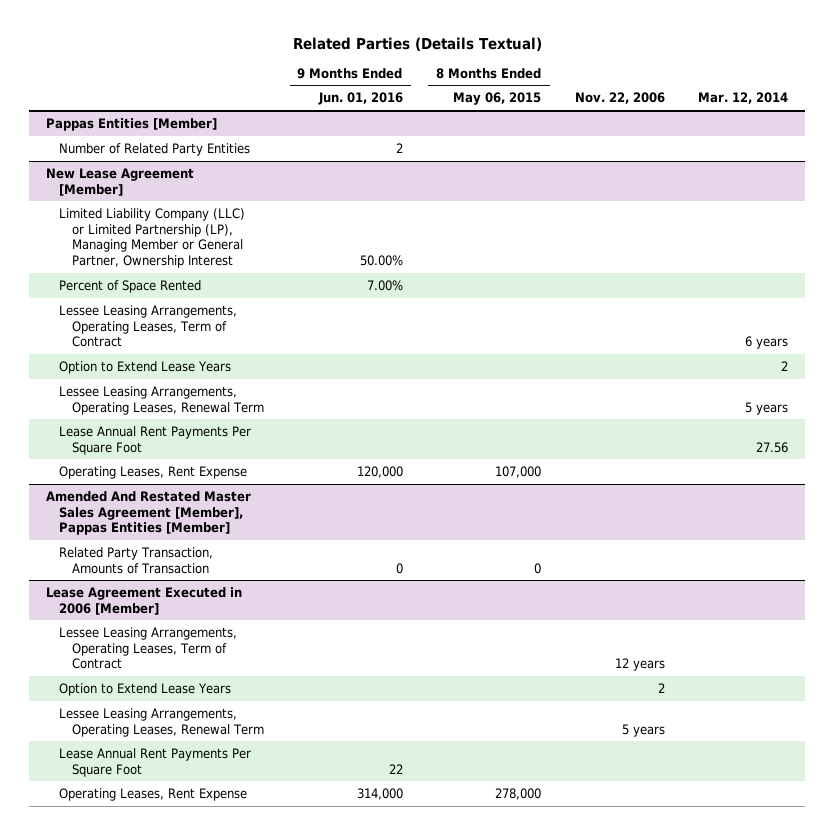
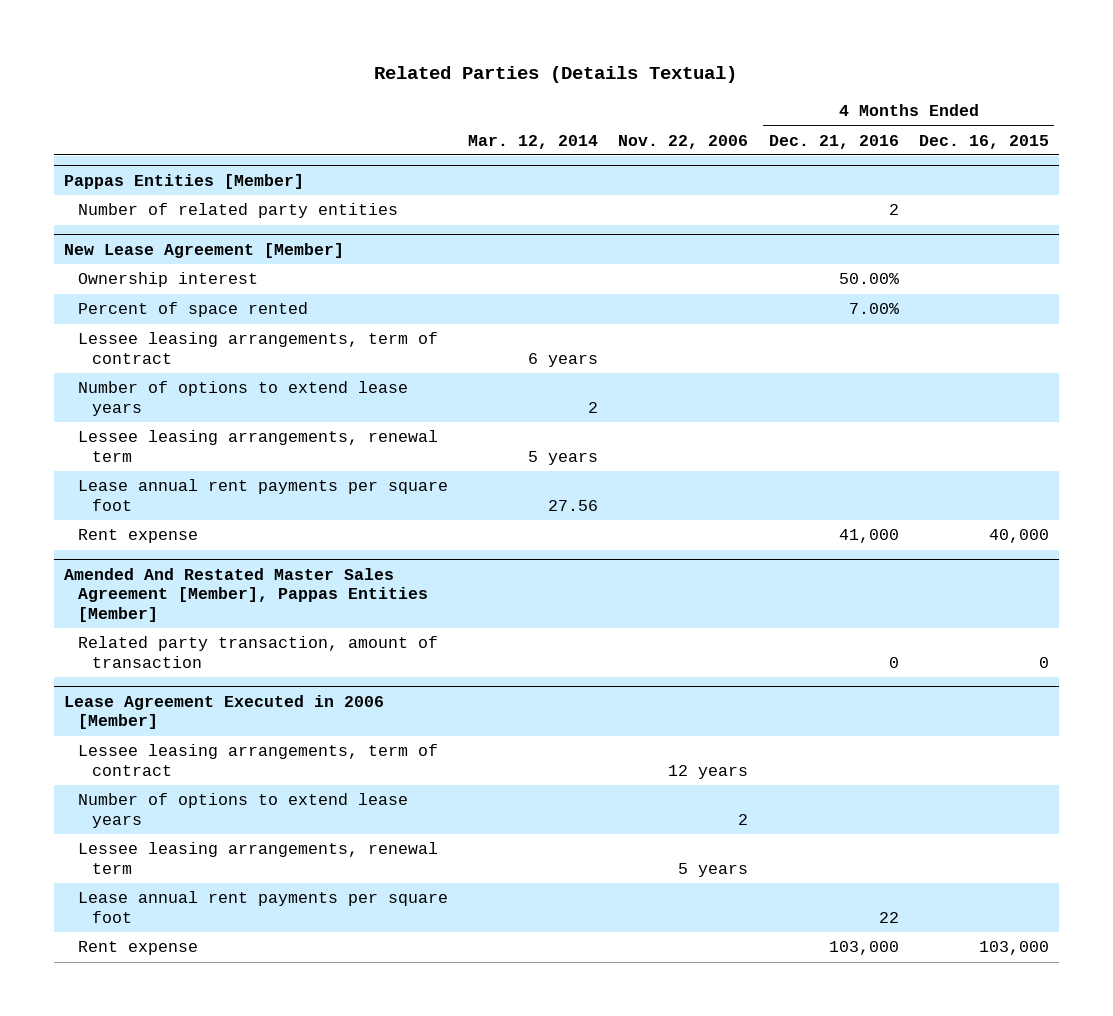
- | 9 Months Ended Jun. 01, 2016 | 8 Months Ended May 06, 2015 | Nov. 22, 2006 | Mar. 12, 2014
+ | Mar. 12, 2014 | Nov. 22, 2006 | 4 Months Ended Dec. 21, 2016 | 4 Months Ended Dec. 16, 2015
@ Pappas Entities [Member]
- Number of Related Party Entities | 2 | | |
+ Number of related party entities | | | 2 |
@ New Lease Agreement [Member]
- Limited Liability Company (LLC) or Limited Partnership (LP), Managing Member or General Partner, Ownership Interest | 50.00% | | |
- Percent of Space Rented | 7.00% | | |
- Lessee Leasing Arrangements, Operating Leases, Term of Contract | | | | 6 years
- Option to Extend Lease Years | | | | 2
- Lessee Leasing Arrangements, Operating Leases, Renewal Term | | | | 5 years
- Lease Annual Rent Payments Per Square Foot | | | | 27.56
- Operating Leases, Rent Expense | 120,000 | 107,000 | |
+ Ownership interest | | | 50.00% |
+ Percent of space rented | | | 7.00% |
+ Lessee leasing arrangements, term of contract | 6 years | | |
+ Number of options to extend lease years | 2 | | |
+ Lessee leasing arrangements, renewal term | 5 years | | |
+ Lease annual rent payments per square foot | 27.56 | | |
+ Rent expense | | | 41,000 | 40,000
@ Amended And Restated Master Sales Agreement [Member], Pappas Entities [Member]
- Related Party Transaction, Amounts of Transaction | 0 | 0 | |
+ Related party transaction, amount of transaction | | | 0 | 0
@ Lease Agreement Executed in 2006 [Member]
- Lessee Leasing Arrangements, Operating Leases, Term of Contract | | | 12 years |
- Option to Extend Lease Years | | | 2 |
- Lessee Leasing Arrangements, Operating Leases, Renewal Term | | | 5 years |
- Lease Annual Rent Payments Per Square Foot | 22 | | |
- Operating Leases, Rent Expense | 314,000 | 278,000 | |
+ Lessee leasing arrangements, term of contract | | 12 years | |
+ Number of options to extend lease years | | 2 | |
+ Lessee leasing arrangements, renewal term | | 5 years | |
+ Lease annual rent payments per square foot | | | 22 |
+ Rent expense | | | 103,000 | 103,000

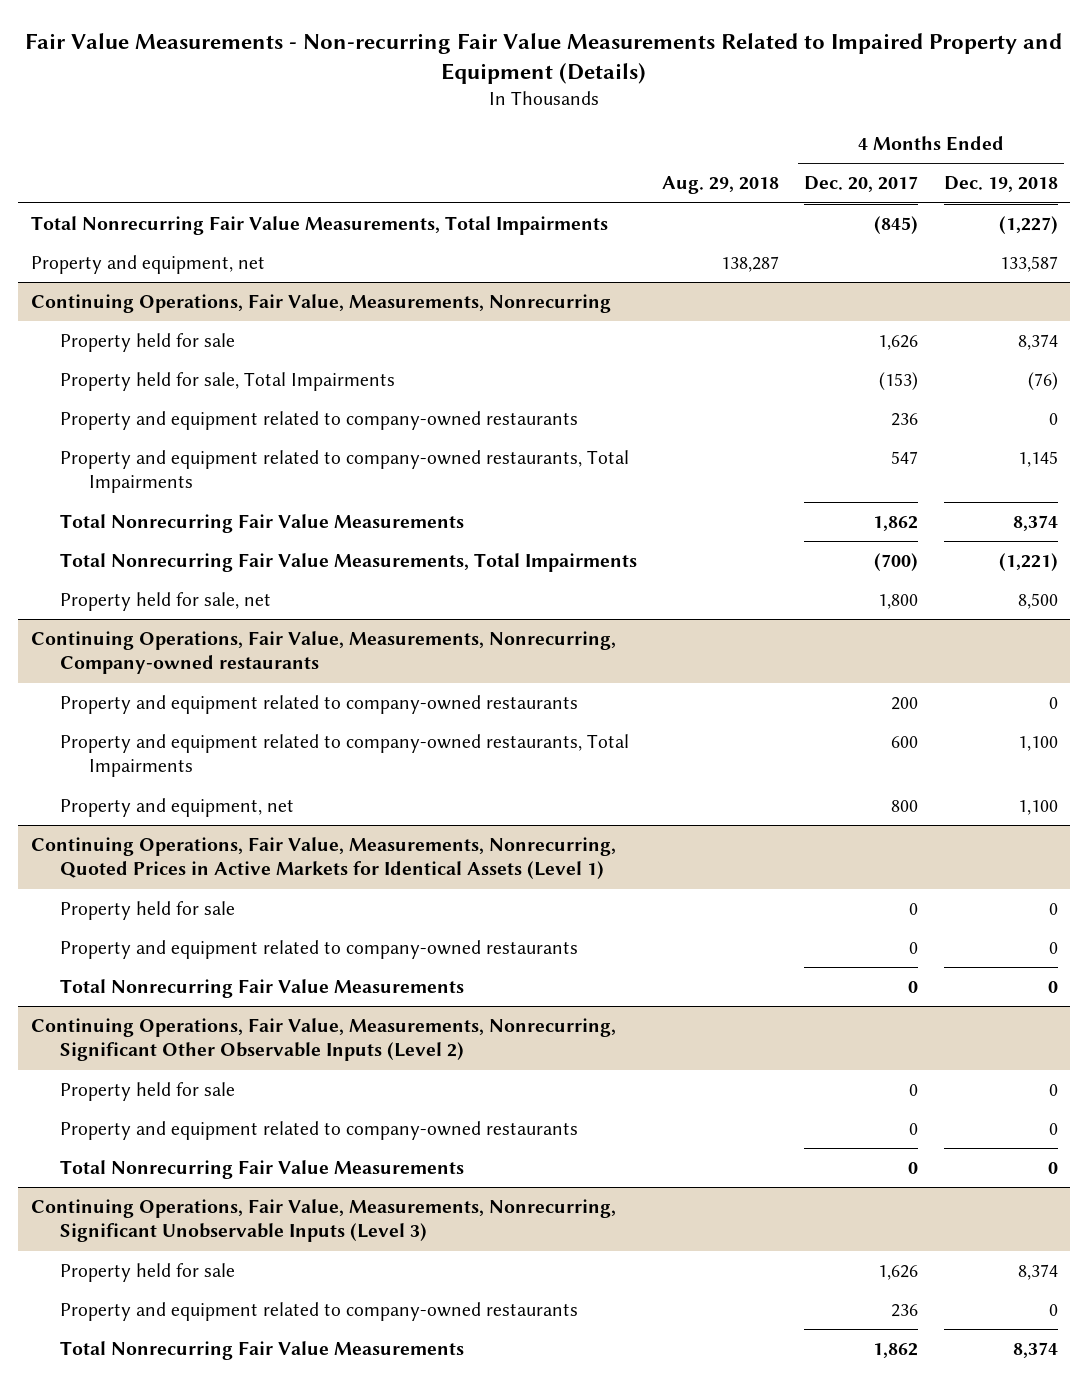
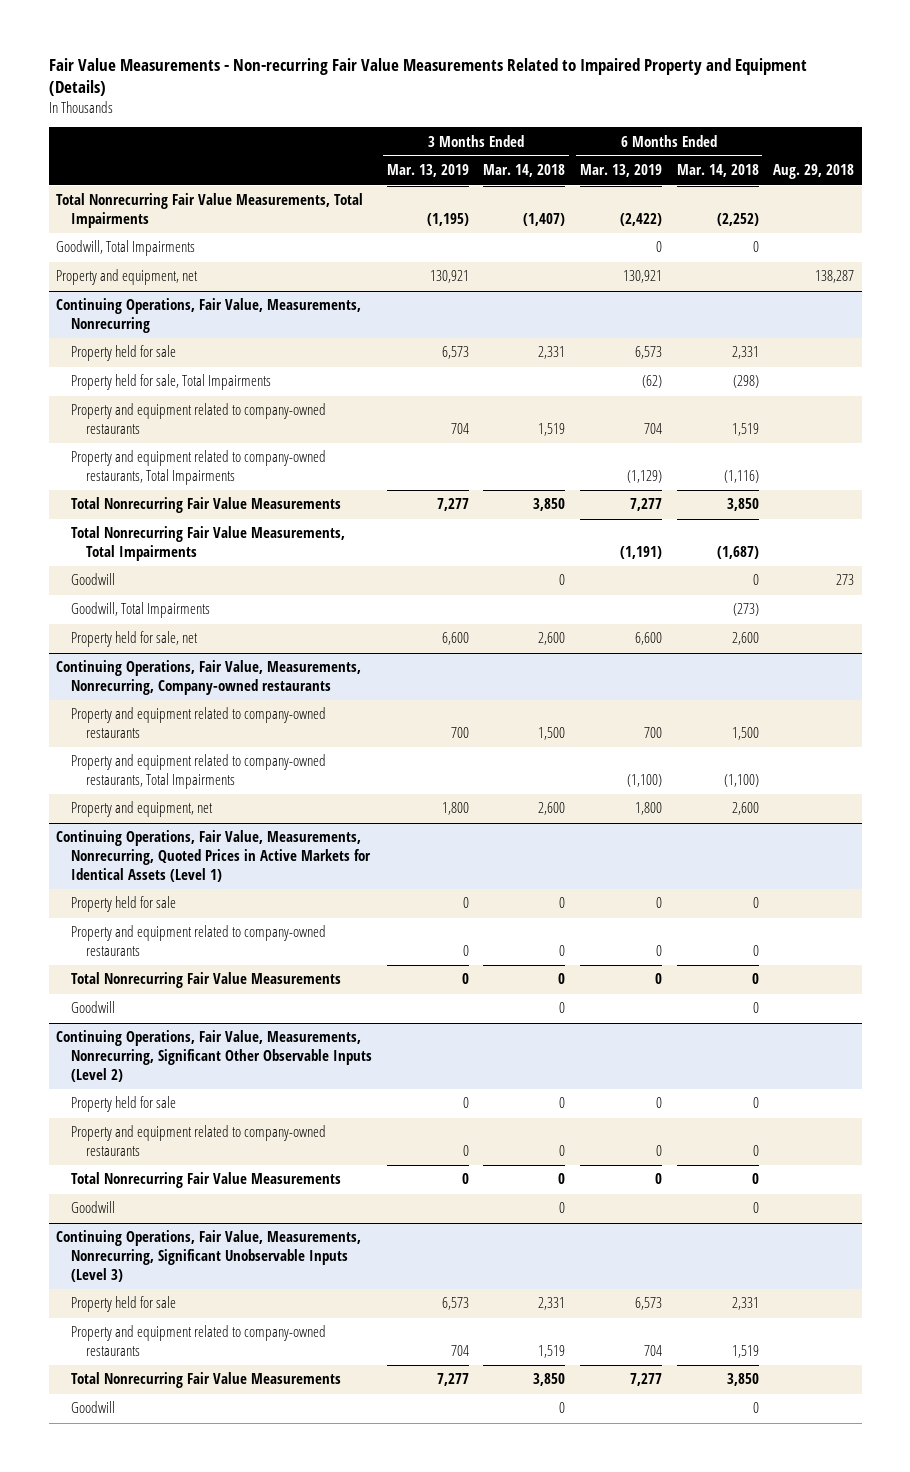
- | Aug. 29, 2018 | 4 Months Ended Dec. 20, 2017 | 4 Months Ended Dec. 19, 2018
+ | 3 Months Ended Mar. 13, 2019 | 3 Months Ended Mar. 14, 2018 | 6 Months Ended Mar. 13, 2019 | 6 Months Ended Mar. 14, 2018 | Aug. 29, 2018
+ Goodwill, Total Impairments | | | 0 | 0 |
@ Continuing Operations, Fair Value, Measurements, Nonrecurring
+ Goodwill | | 0 | | 0 | 273
+ Goodwill, Total Impairments | | | | (273) |
@ Continuing Operations, Fair Value, Measurements, Nonrecurring, Quoted Prices in Active Markets for Identical Assets (Level 1)
+ Goodwill | | 0 | | 0 |
@ Continuing Operations, Fair Value, Measurements, Nonrecurring, Significant Other Observable Inputs (Level 2)
+ Goodwill | | 0 | | 0 |
@ Continuing Operations, Fair Value, Measurements, Nonrecurring, Significant Unobservable Inputs (Level 3)
+ Goodwill | | 0 | | 0 |

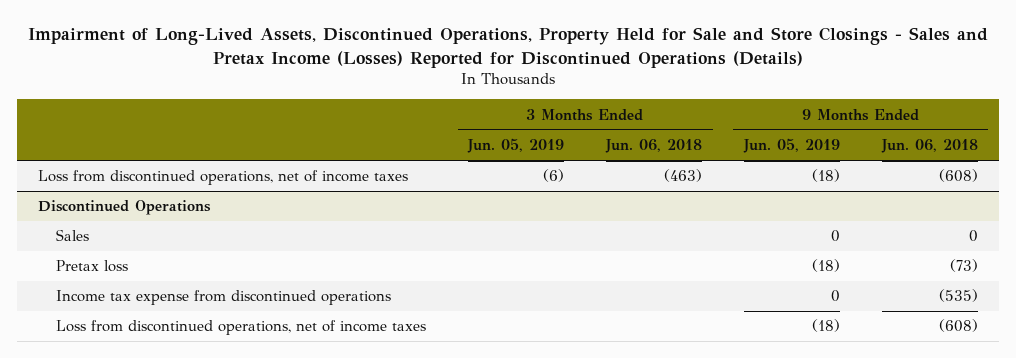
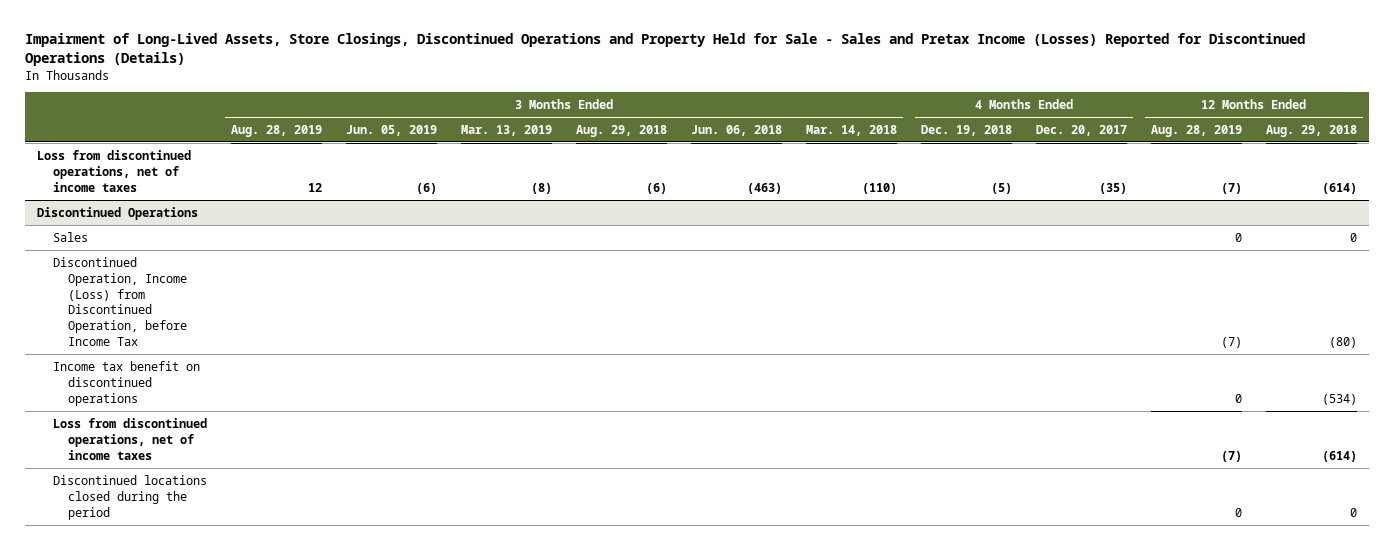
- Impairment of Long-Lived Assets, Discontinued Operations, Property Held for Sale and Store Closings - Sales and Pretax Income (Losses) Reported for Discontinued Operations (Details)
+ Impairment of Long-Lived Assets, Store Closings, Discontinued Operations and Property Held for Sale - Sales and Pretax Income (Losses) Reported for Discontinued Operations (Details)
- | 3 Months Ended Jun. 05, 2019 | 3 Months Ended Jun. 06, 2018 | 9 Months Ended Jun. 05, 2019 | 9 Months Ended Jun. 06, 2018
+ | 3 Months Ended Aug. 28, 2019 | 3 Months Ended Jun. 05, 2019 | 3 Months Ended Mar. 13, 2019 | 3 Months Ended Aug. 29, 2018 | 3 Months Ended Jun. 06, 2018 | 3 Months Ended Mar. 14, 2018 | 4 Months Ended Dec. 19, 2018 | 4 Months Ended Dec. 20, 2017 | 12 Months Ended Aug. 28, 2019 | 12 Months Ended Aug. 29, 2018
@ Discontinued Operations
- Pretax loss | | | (18) | (73)
- Income tax expense from discontinued operations | | | 0 | (535)
+ Discontinued Operation, Income (Loss) from Discontinued Operation, before Income Tax | | | | | | | | | (7) | (80)
+ Income tax benefit on discontinued operations | | | | | | | | | 0 | (534)
+ Discontinued locations closed during the period | | | | | | | | | 0 | 0

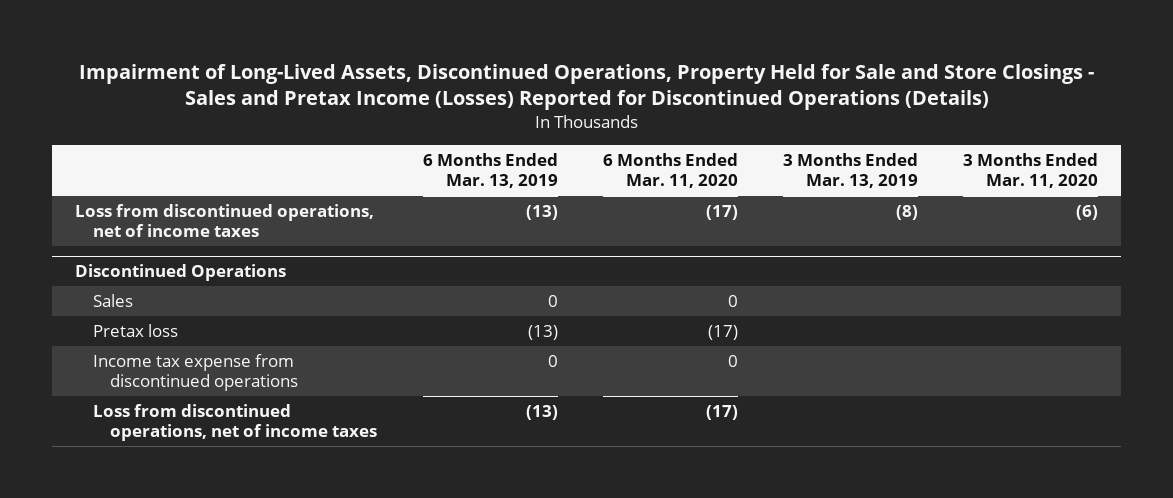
- Impairment of Long-Lived Assets, Store Closings, Discontinued Operations and Property Held for Sale - Sales and Pretax Income (Losses) Reported for Discontinued Operations (Details)
+ Impairment of Long-Lived Assets, Discontinued Operations, Property Held for Sale and Store Closings - Sales and Pretax Income (Losses) Reported for Discontinued Operations (Details)
- | 3 Months Ended Aug. 28, 2019 | 3 Months Ended Jun. 05, 2019 | 3 Months Ended Mar. 13, 2019 | 3 Months Ended Aug. 29, 2018 | 3 Months Ended Jun. 06, 2018 | 3 Months Ended Mar. 14, 2018 | 4 Months Ended Dec. 19, 2018 | 4 Months Ended Dec. 20, 2017 | 12 Months Ended Aug. 28, 2019 | 12 Months Ended Aug. 29, 2018
+ | 6 Months Ended Mar. 13, 2019 | 6 Months Ended Mar. 11, 2020 | 3 Months Ended Mar. 13, 2019 | 3 Months Ended Mar. 11, 2020
@ Discontinued Operations
- Discontinued Operation, Income (Loss) from Discontinued Operation, before Income Tax | | | | | | | | | (7) | (80)
- Income tax benefit on discontinued operations | | | | | | | | | 0 | (534)
+ Pretax loss | (13) | (17) | |
+ Income tax expense from discontinued operations | 0 | 0 | |
- Discontinued locations closed during the period | | | | | | | | | 0 | 0

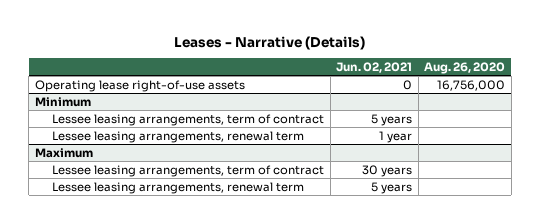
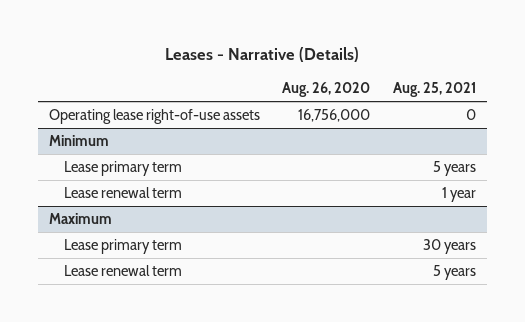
- | Jun. 02, 2021 | Aug. 26, 2020
+ | Aug. 26, 2020 | Aug. 25, 2021
@ Minimum
- Lessee leasing arrangements, term of contract | 5 years |
- Lessee leasing arrangements, renewal term | 1 year |
+ Lease primary term | | 5 years
+ Lease renewal term | | 1 year
@ Maximum
- Lessee leasing arrangements, term of contract | 30 years |
- Lessee leasing arrangements, renewal term | 5 years |
+ Lease primary term | | 30 years
+ Lease renewal term | | 5 years

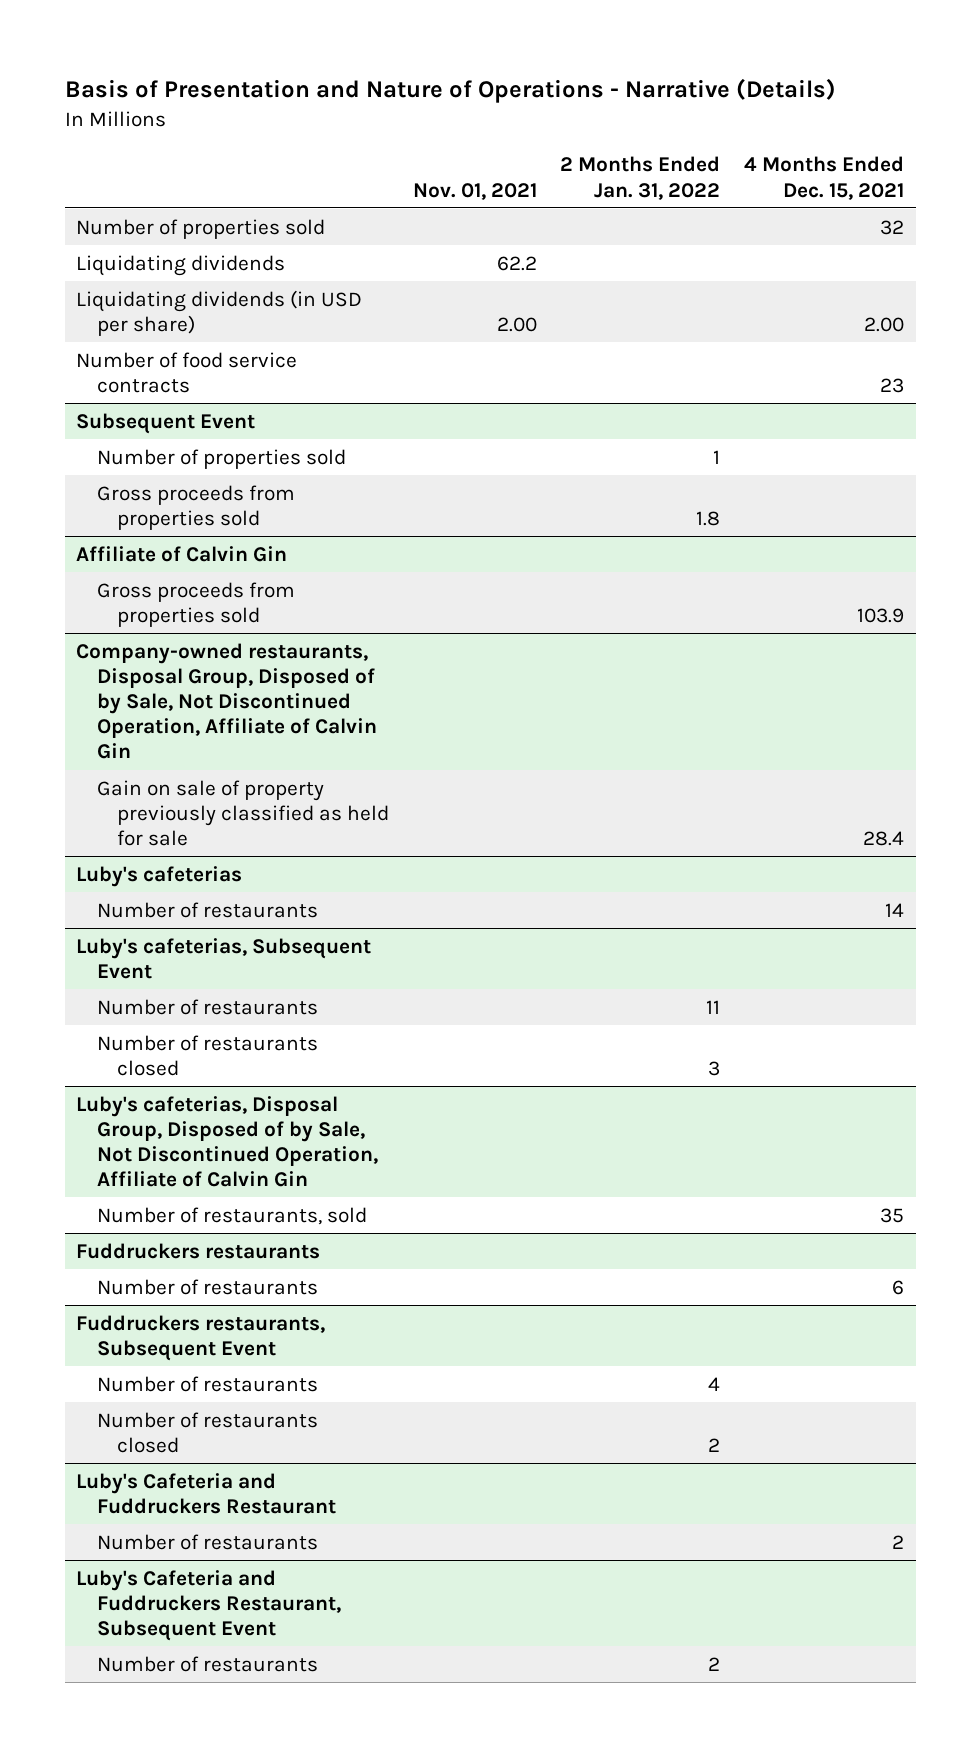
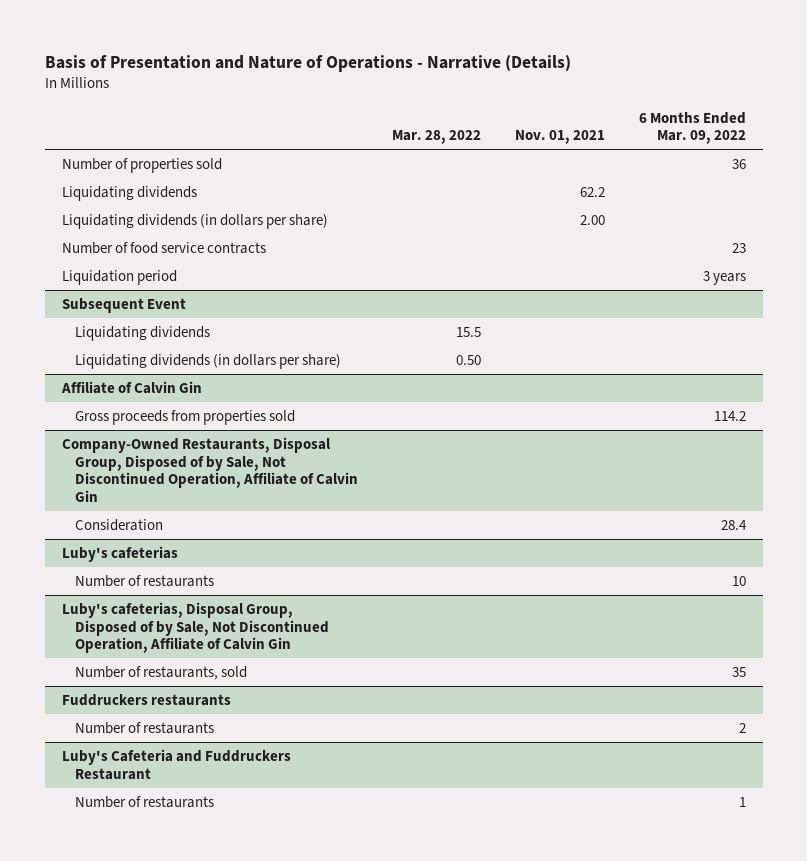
- | Nov. 01, 2021 | 2 Months Ended Jan. 31, 2022 | 4 Months Ended Dec. 15, 2021
+ | Mar. 28, 2022 | Nov. 01, 2021 | 6 Months Ended Mar. 09, 2022
- Liquidating dividends (in USD per share) | 2.00 | | 2.00
+ Liquidating dividends (in dollars per share) | | 2.00 |
+ Liquidation period | | | 3 years
@ Subsequent Event
- Number of properties sold | | 1 |
- Gross proceeds from properties sold | | 1.8 |
+ Liquidating dividends | 15.5 | |
+ Liquidating dividends (in dollars per share) | 0.50 | |
- Company-owned restaurants, Disposal Group, Disposed of by Sale, Not Discontinued Operation, Affiliate of Calvin Gin
- Gain on sale of property previously classified as held for sale | | | 28.4
+ Company-Owned Restaurants, Disposal Group, Disposed of by Sale, Not Discontinued Operation, Affiliate of Calvin Gin
+ Consideration | | | 28.4
- Luby's cafeterias, Subsequent Event
- Number of restaurants | | 11 |
- Number of restaurants closed | | 3 |
- Fuddruckers restaurants, Subsequent Event
- Number of restaurants | | 4 |
- Number of restaurants closed | | 2 |
- Luby's Cafeteria and Fuddruckers Restaurant, Subsequent Event
- Number of restaurants | | 2 |

